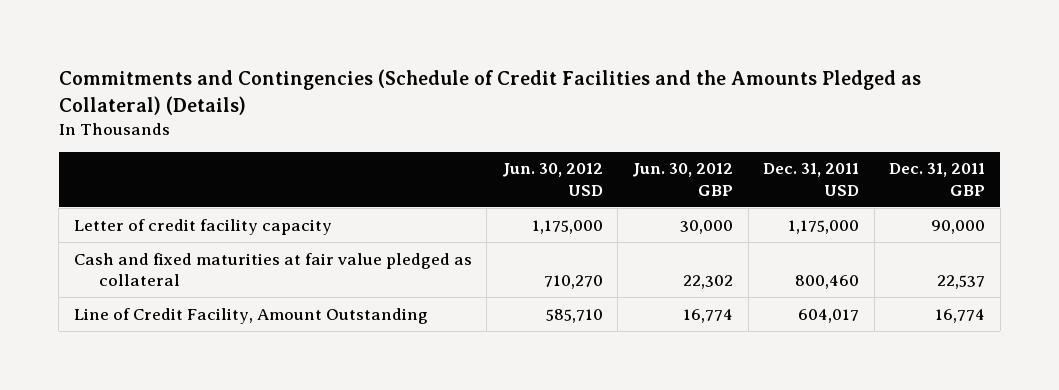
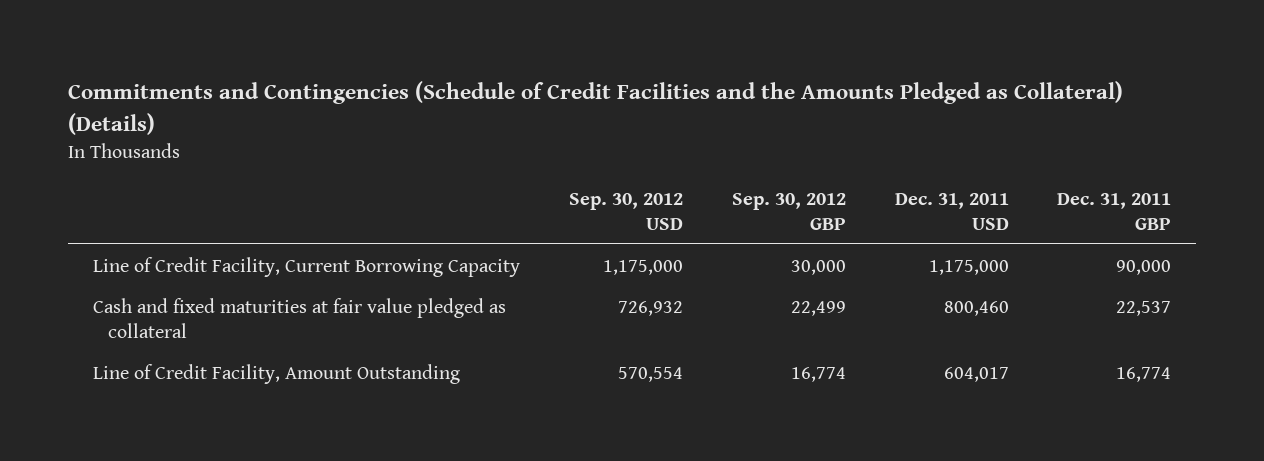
- | Jun. 30, 2012 USD | Jun. 30, 2012 GBP | Dec. 31, 2011 USD | Dec. 31, 2011 GBP
+ | Sep. 30, 2012 USD | Sep. 30, 2012 GBP | Dec. 31, 2011 USD | Dec. 31, 2011 GBP
- Letter of credit facility capacity | 1,175,000 | 30,000 | 1,175,000 | 90,000
+ Line of Credit Facility, Current Borrowing Capacity | 1,175,000 | 30,000 | 1,175,000 | 90,000

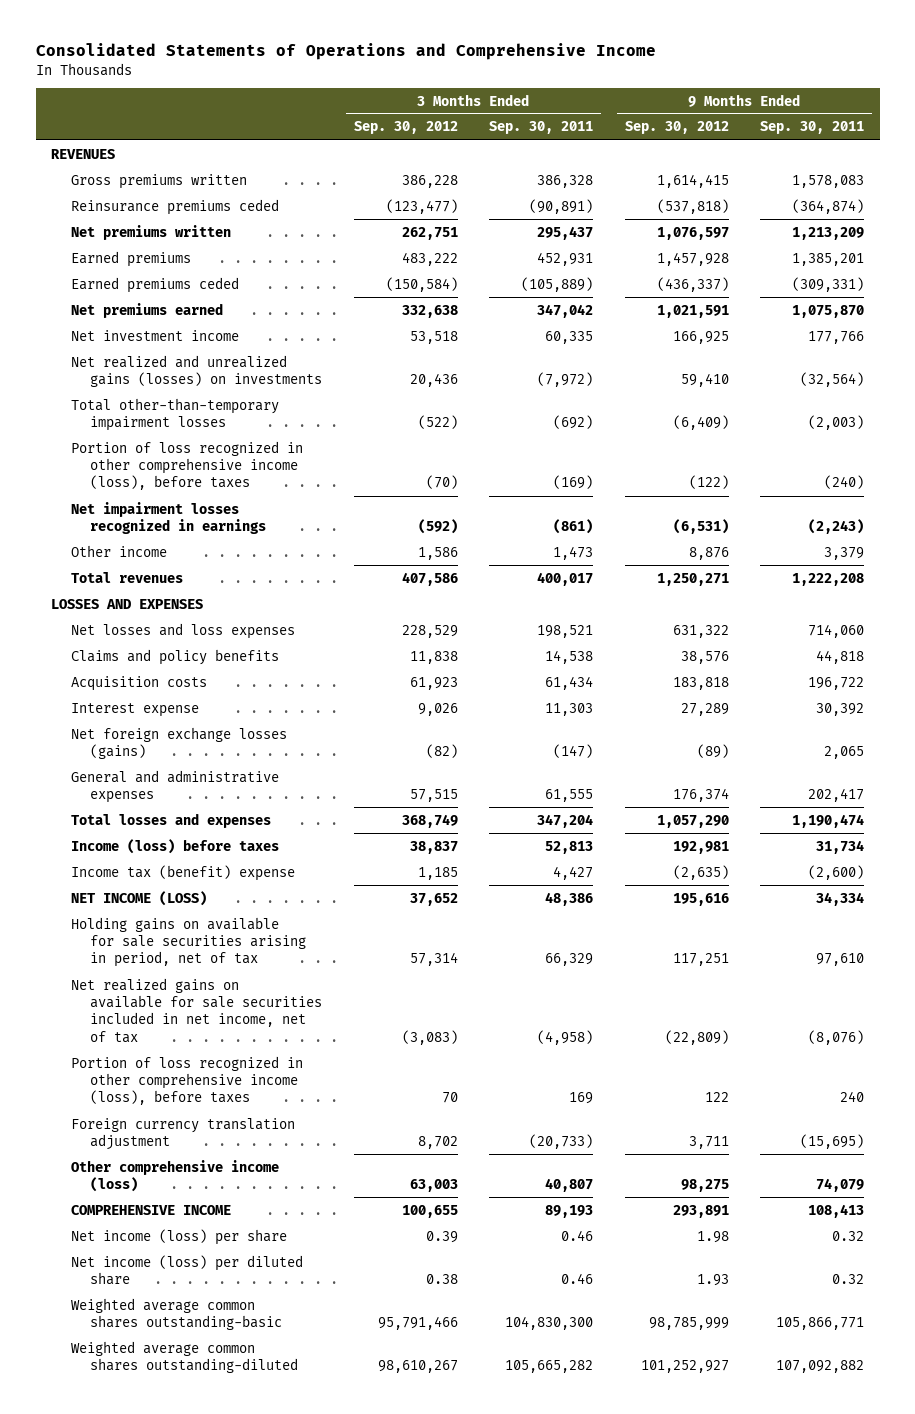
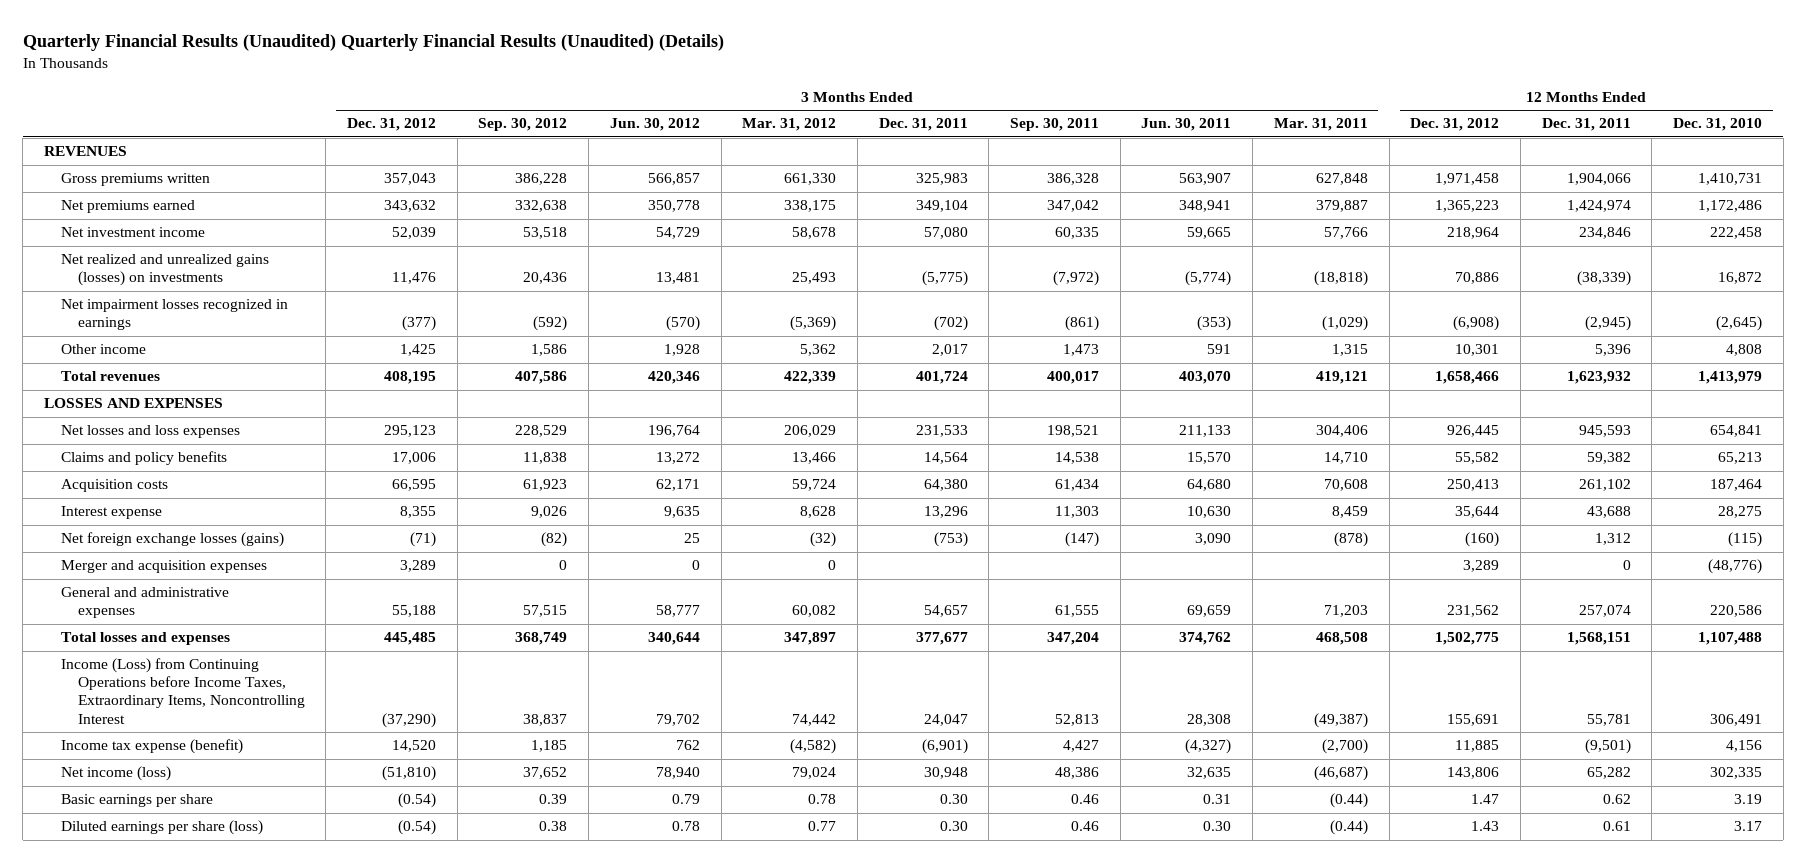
- Consolidated Statements of Operations and Comprehensive Income
+ Quarterly Financial Results (Unaudited) Quarterly Financial Results (Unaudited) (Details)
- | 3 Months Ended Sep. 30, 2012 | 3 Months Ended Sep. 30, 2011 | 9 Months Ended Sep. 30, 2012 | 9 Months Ended Sep. 30, 2011
+ | 3 Months Ended Dec. 31, 2012 | 3 Months Ended Sep. 30, 2012 | 3 Months Ended Jun. 30, 2012 | 3 Months Ended Mar. 31, 2012 | 3 Months Ended Dec. 31, 2011 | 3 Months Ended Sep. 30, 2011 | 3 Months Ended Jun. 30, 2011 | 3 Months Ended Mar. 31, 2011 | 12 Months Ended Dec. 31, 2012 | 12 Months Ended Dec. 31, 2011 | 12 Months Ended Dec. 31, 2010
- Reinsurance premiums ceded | (123,477) | (90,891) | (537,818) | (364,874)
- Net premiums written | 262,751 | 295,437 | 1,076,597 | 1,213,209
- Earned premiums | 483,222 | 452,931 | 1,457,928 | 1,385,201
- Earned premiums ceded | (150,584) | (105,889) | (436,337) | (309,331)
- Total other-than-temporary impairment losses | (522) | (692) | (6,409) | (2,003)
- Portion of loss recognized in other comprehensive income (loss), before taxes | (70) | (169) | (122) | (240)
+ Merger and acquisition expenses | 3,289 | 0 | 0 | 0 | | | | | 3,289 | 0 | (48,776)
- Income (loss) before taxes | 38,837 | 52,813 | 192,981 | 31,734
- Income tax (benefit) expense | 1,185 | 4,427 | (2,635) | (2,600)
- NET INCOME (LOSS) | 37,652 | 48,386 | 195,616 | 34,334
- Holding gains on available for sale securities arising in period, net of tax | 57,314 | 66,329 | 117,251 | 97,610
- Net realized gains on available for sale securities included in net income, net of tax | (3,083) | (4,958) | (22,809) | (8,076)
- Portion of loss recognized in other comprehensive income (loss), before taxes | 70 | 169 | 122 | 240
- Foreign currency translation adjustment | 8,702 | (20,733) | 3,711 | (15,695)
- Other comprehensive income (loss) | 63,003 | 40,807 | 98,275 | 74,079
- COMPREHENSIVE INCOME | 100,655 | 89,193 | 293,891 | 108,413
- Net income (loss) per share | 0.39 | 0.46 | 1.98 | 0.32
- Net income (loss) per diluted share | 0.38 | 0.46 | 1.93 | 0.32
- Weighted average common shares outstanding-basic | 95,791,466 | 104,830,300 | 98,785,999 | 105,866,771
- Weighted average common shares outstanding-diluted | 98,610,267 | 105,665,282 | 101,252,927 | 107,092,882
+ Income (Loss) from Continuing Operations before Income Taxes, Extraordinary Items, Noncontrolling Interest | (37,290) | 38,837 | 79,702 | 74,442 | 24,047 | 52,813 | 28,308 | (49,387) | 155,691 | 55,781 | 306,491
+ Income tax expense (benefit) | 14,520 | 1,185 | 762 | (4,582) | (6,901) | 4,427 | (4,327) | (2,700) | 11,885 | (9,501) | 4,156
+ Net income (loss) | (51,810) | 37,652 | 78,940 | 79,024 | 30,948 | 48,386 | 32,635 | (46,687) | 143,806 | 65,282 | 302,335
+ Basic earnings per share | (0.54) | 0.39 | 0.79 | 0.78 | 0.30 | 0.46 | 0.31 | (0.44) | 1.47 | 0.62 | 3.19
+ Diluted earnings per share (loss) | (0.54) | 0.38 | 0.78 | 0.77 | 0.30 | 0.46 | 0.30 | (0.44) | 1.43 | 0.61 | 3.17

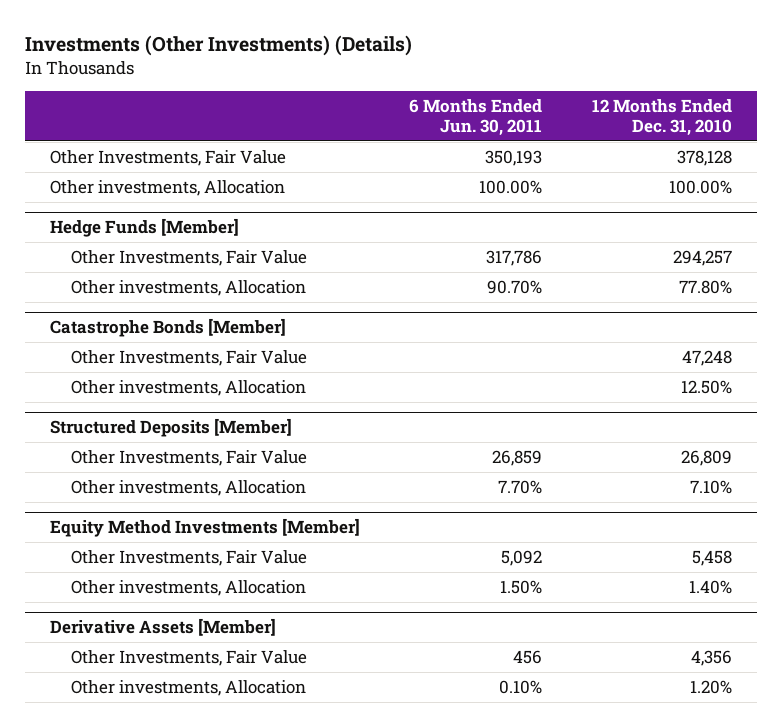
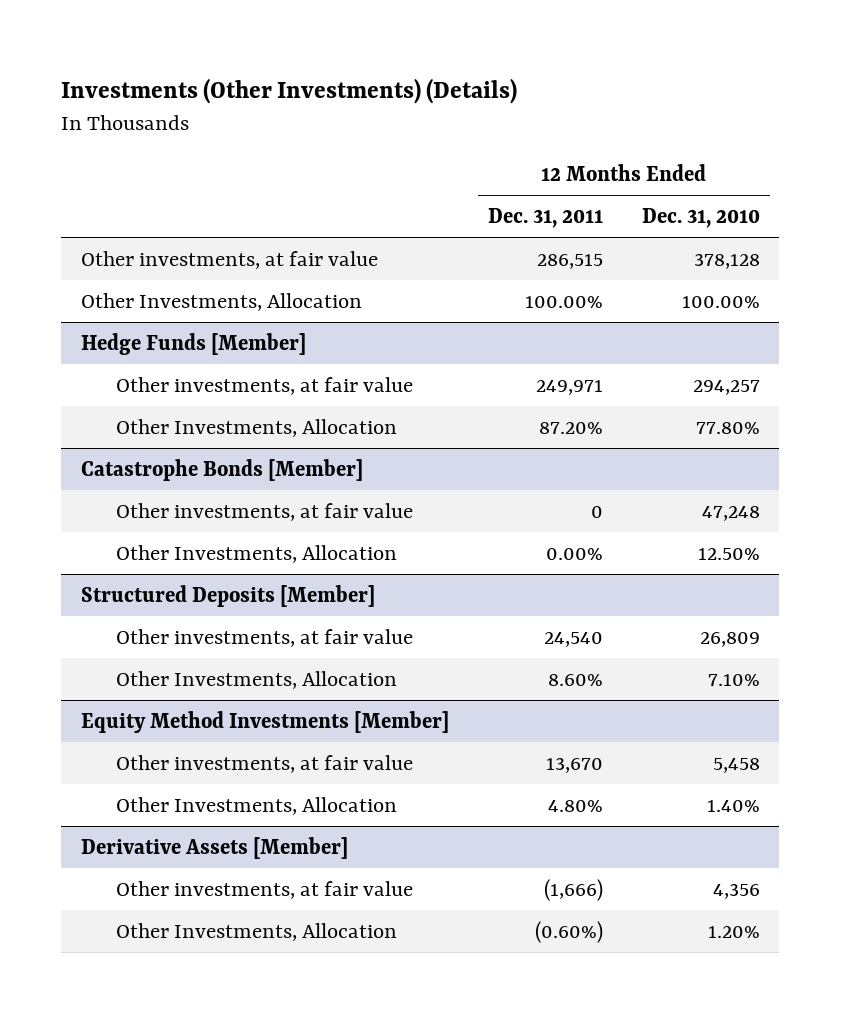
- | 6 Months Ended Jun. 30, 2011 | 12 Months Ended Dec. 31, 2010
+ | 12 Months Ended Dec. 31, 2011 | 12 Months Ended Dec. 31, 2010
- Other Investments, Fair Value | 350,193 | 378,128
- Other investments, Allocation | 100.00% | 100.00%
+ Other investments, at fair value | 286,515 | 378,128
+ Other Investments, Allocation | 100.00% | 100.00%
@ Hedge Funds [Member]
- Other Investments, Fair Value | 317,786 | 294,257
- Other investments, Allocation | 90.70% | 77.80%
+ Other investments, at fair value | 249,971 | 294,257
+ Other Investments, Allocation | 87.20% | 77.80%
@ Catastrophe Bonds [Member]
- Other Investments, Fair Value | | 47,248
- Other investments, Allocation | | 12.50%
+ Other investments, at fair value | 0 | 47,248
+ Other Investments, Allocation | 0.00% | 12.50%
@ Structured Deposits [Member]
- Other Investments, Fair Value | 26,859 | 26,809
- Other investments, Allocation | 7.70% | 7.10%
+ Other investments, at fair value | 24,540 | 26,809
+ Other Investments, Allocation | 8.60% | 7.10%
@ Equity Method Investments [Member]
- Other Investments, Fair Value | 5,092 | 5,458
- Other investments, Allocation | 1.50% | 1.40%
+ Other investments, at fair value | 13,670 | 5,458
+ Other Investments, Allocation | 4.80% | 1.40%
@ Derivative Assets [Member]
- Other Investments, Fair Value | 456 | 4,356
- Other investments, Allocation | 0.10% | 1.20%
+ Other investments, at fair value | (1,666) | 4,356
+ Other Investments, Allocation | (0.60%) | 1.20%

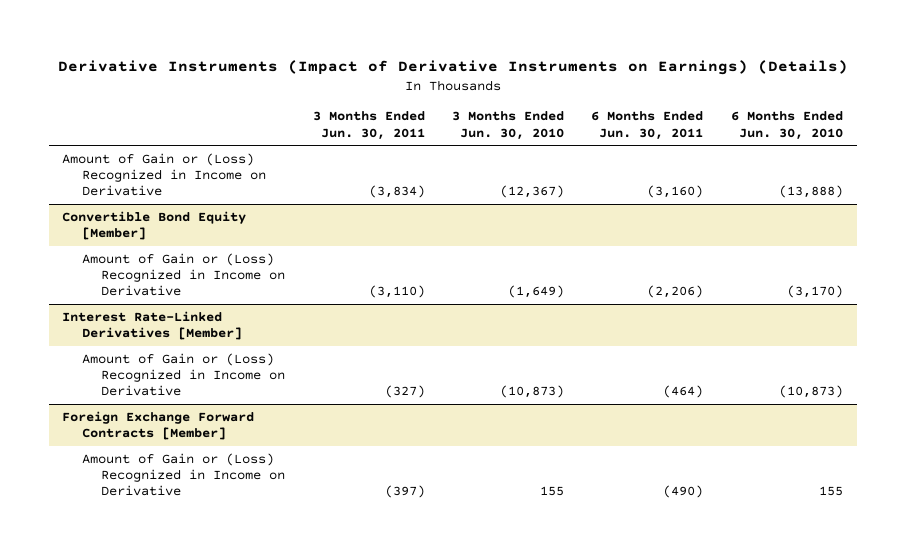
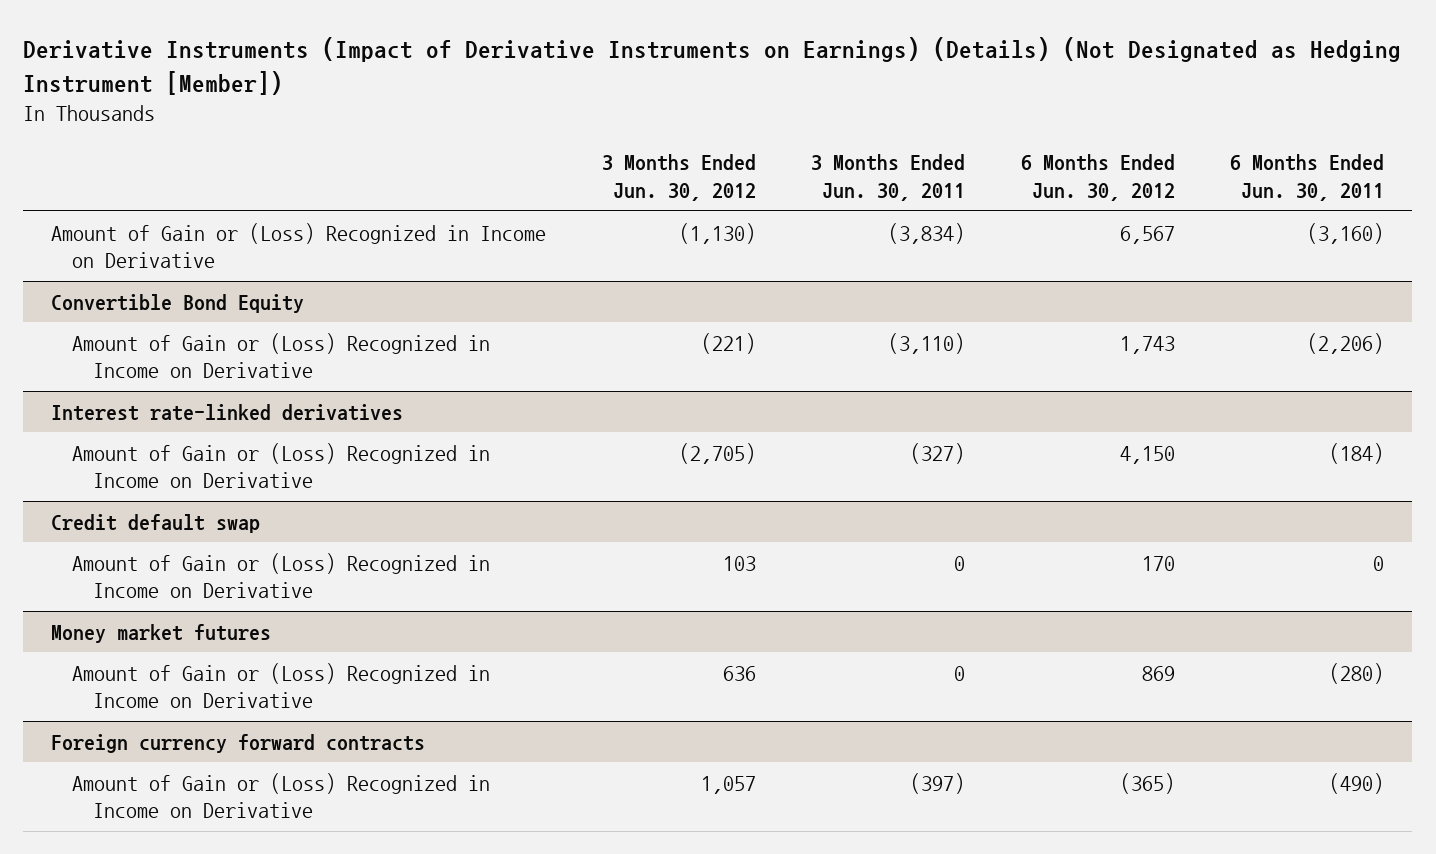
- Derivative Instruments (Impact of Derivative Instruments on Earnings) (Details)
+ Derivative Instruments (Impact of Derivative Instruments on Earnings) (Details) (Not Designated as Hedging Instrument [Member])
- | 3 Months Ended Jun. 30, 2011 | 3 Months Ended Jun. 30, 2010 | 6 Months Ended Jun. 30, 2011 | 6 Months Ended Jun. 30, 2010
+ | 3 Months Ended Jun. 30, 2012 | 3 Months Ended Jun. 30, 2011 | 6 Months Ended Jun. 30, 2012 | 6 Months Ended Jun. 30, 2011
- Convertible Bond Equity [Member]
+ Convertible Bond Equity
- Interest Rate-Linked Derivatives [Member]
- Amount of Gain or (Loss) Recognized in Income on Derivative | (327) | (10,873) | (464) | (10,873)
- Foreign Exchange Forward Contracts [Member]
+ Interest rate-linked derivatives
+ Amount of Gain or (Loss) Recognized in Income on Derivative | (2,705) | (327) | 4,150 | (184)
+ Credit default swap
+ Amount of Gain or (Loss) Recognized in Income on Derivative | 103 | 0 | 170 | 0
+ Money market futures
+ Amount of Gain or (Loss) Recognized in Income on Derivative | 636 | 0 | 869 | (280)
+ Foreign currency forward contracts

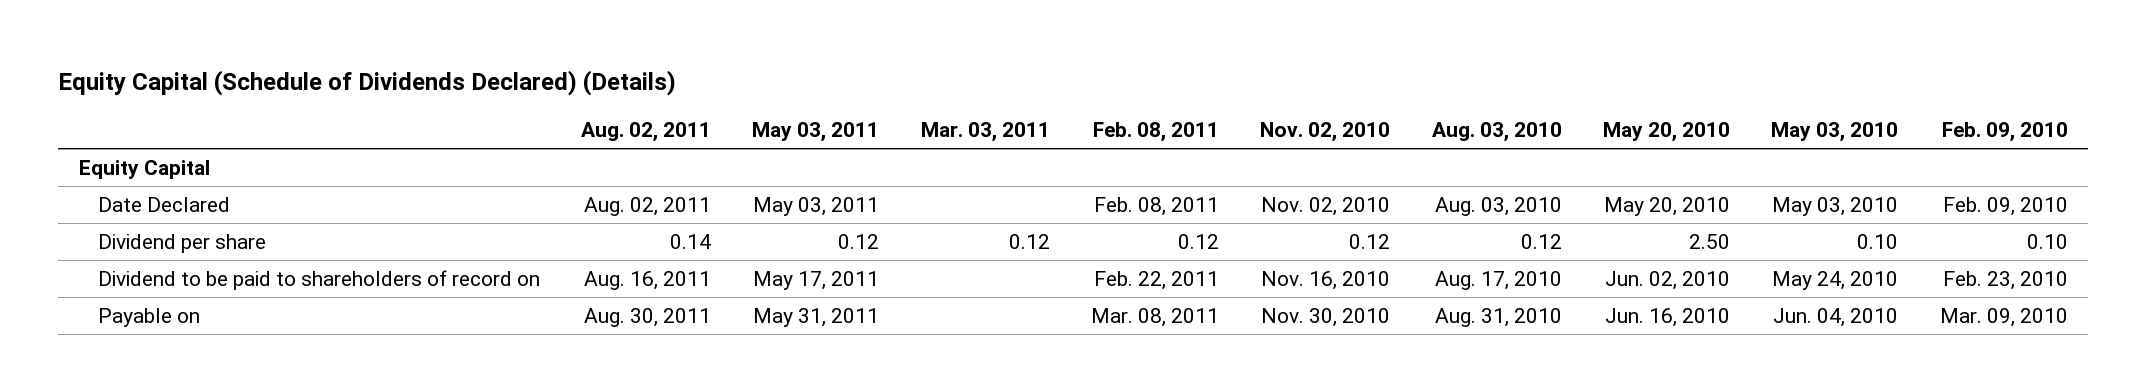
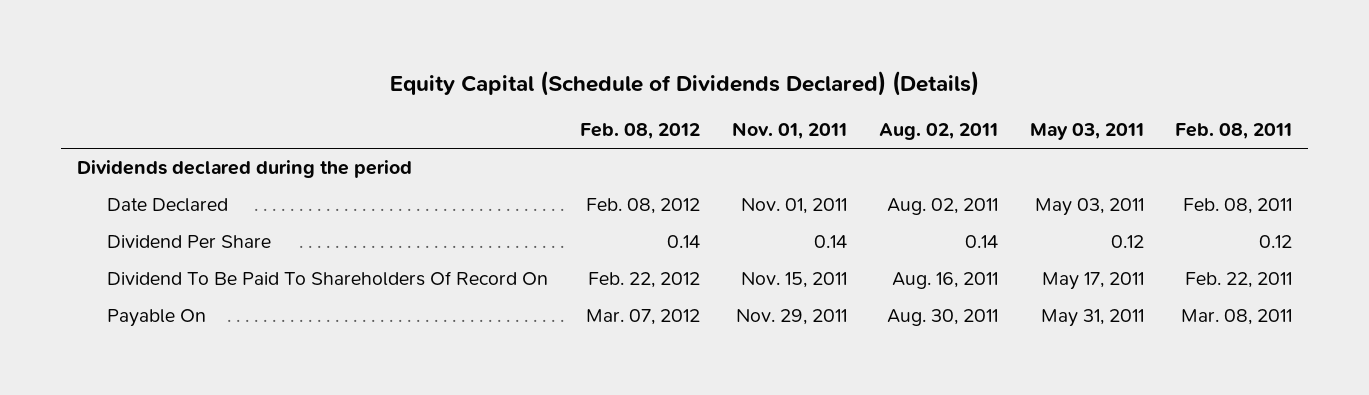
- | Aug. 02, 2011 | May 03, 2011 | Mar. 03, 2011 | Feb. 08, 2011 | Nov. 02, 2010 | Aug. 03, 2010 | May 20, 2010 | May 03, 2010 | Feb. 09, 2010
+ | Feb. 08, 2012 | Nov. 01, 2011 | Aug. 02, 2011 | May 03, 2011 | Feb. 08, 2011
- Equity Capital
+ Dividends declared during the period
- Dividend per share | 0.14 | 0.12 | 0.12 | 0.12 | 0.12 | 0.12 | 2.50 | 0.10 | 0.10
- Dividend to be paid to shareholders of record on | Aug. 16, 2011 | May 17, 2011 | | Feb. 22, 2011 | Nov. 16, 2010 | Aug. 17, 2010 | Jun. 02, 2010 | May 24, 2010 | Feb. 23, 2010
- Payable on | Aug. 30, 2011 | May 31, 2011 | | Mar. 08, 2011 | Nov. 30, 2010 | Aug. 31, 2010 | Jun. 16, 2010 | Jun. 04, 2010 | Mar. 09, 2010
+ Dividend Per Share | 0.14 | 0.14 | 0.14 | 0.12 | 0.12
+ Dividend To Be Paid To Shareholders Of Record On | Feb. 22, 2012 | Nov. 15, 2011 | Aug. 16, 2011 | May 17, 2011 | Feb. 22, 2011
+ Payable On | Mar. 07, 2012 | Nov. 29, 2011 | Aug. 30, 2011 | May 31, 2011 | Mar. 08, 2011

